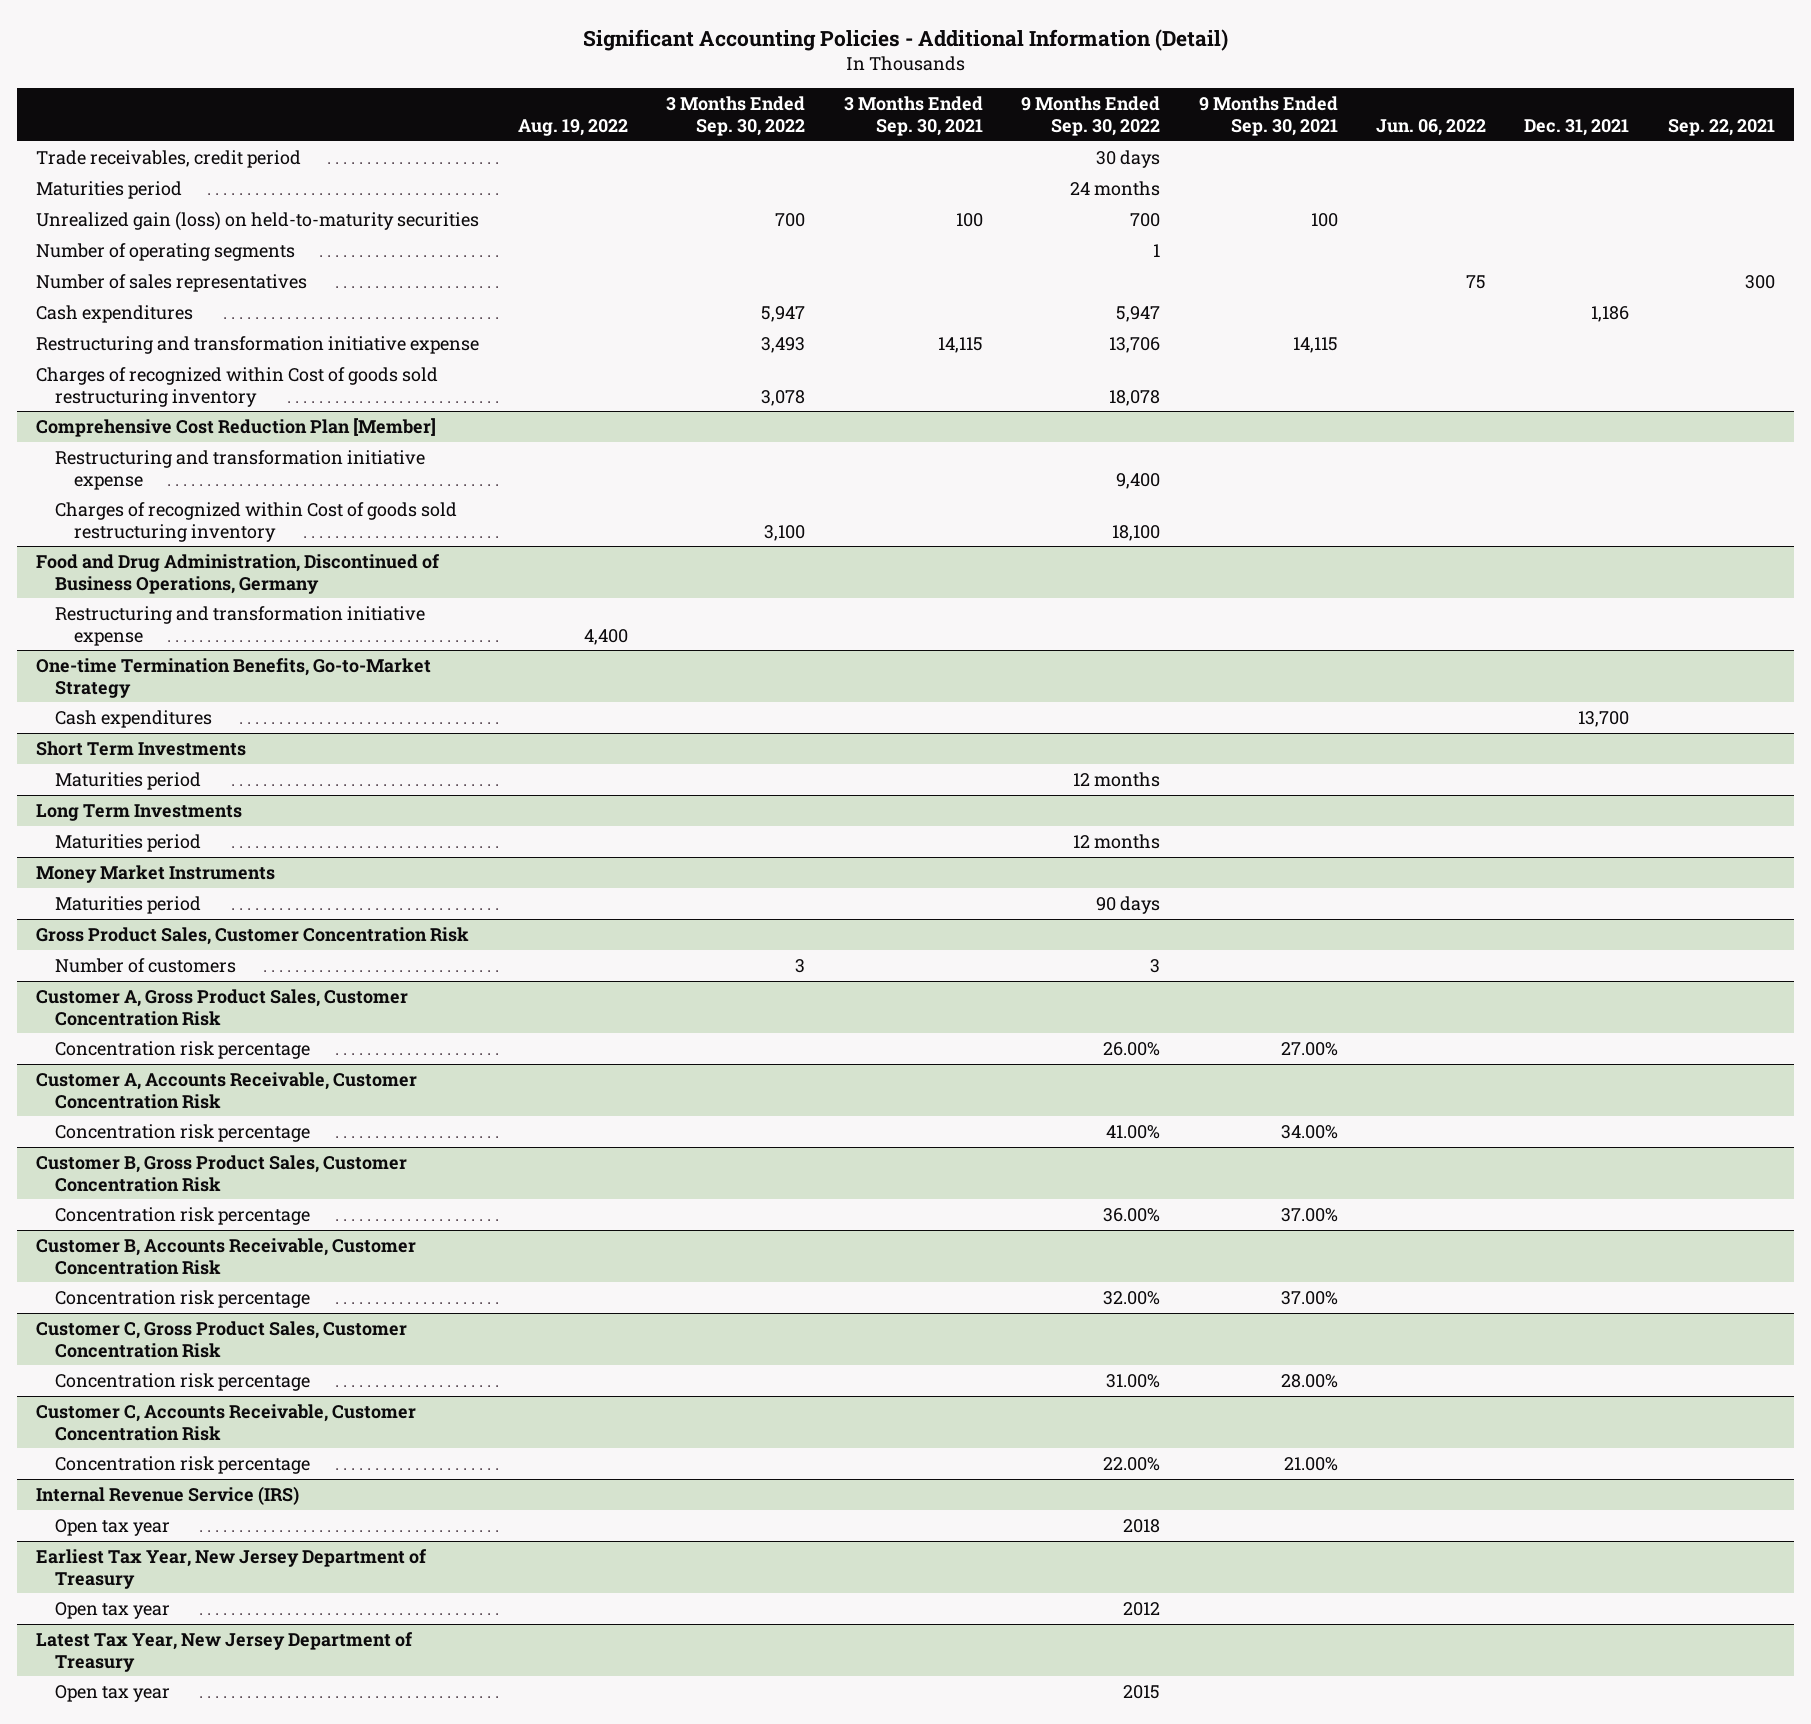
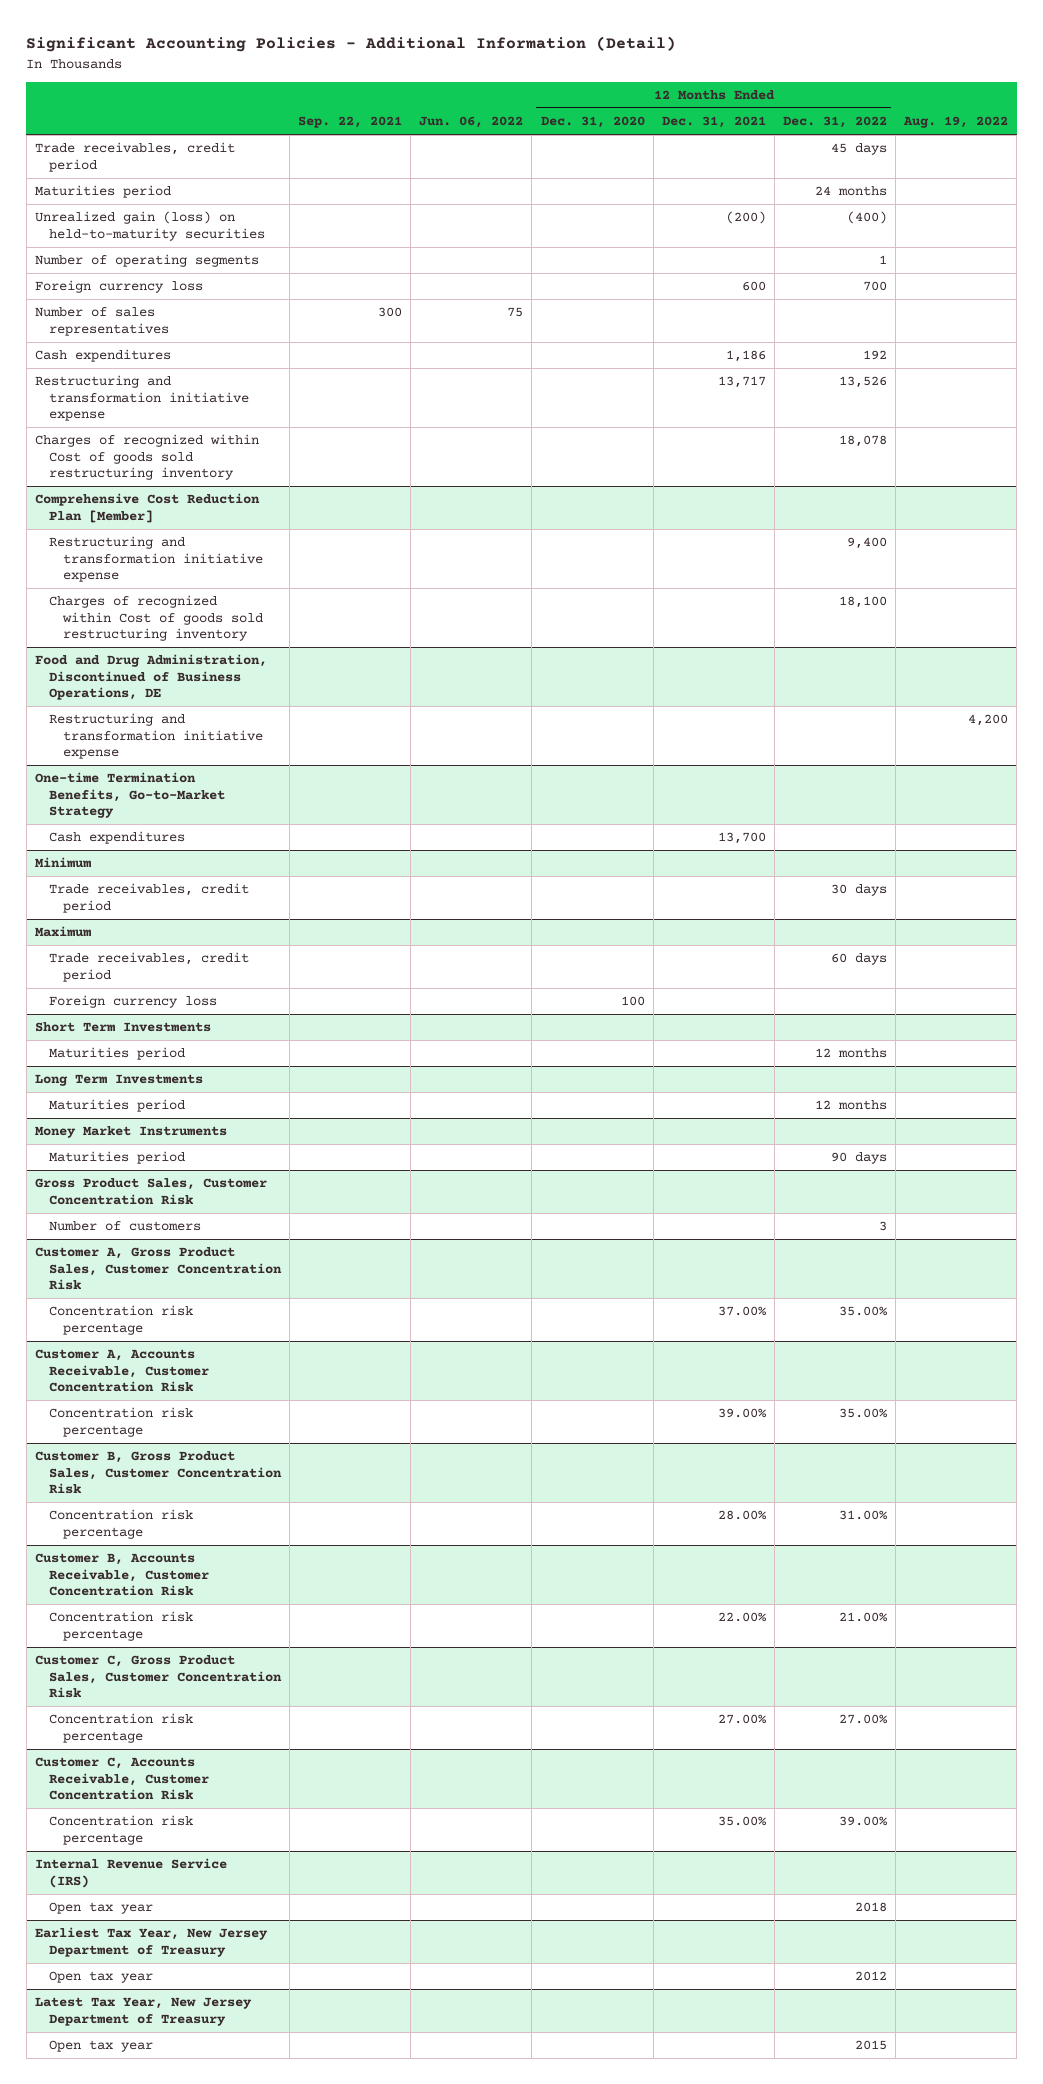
- | Aug. 19, 2022 | 3 Months Ended Sep. 30, 2022 | 3 Months Ended Sep. 30, 2021 | 9 Months Ended Sep. 30, 2022 | 9 Months Ended Sep. 30, 2021 | Jun. 06, 2022 | Dec. 31, 2021 | Sep. 22, 2021
+ | Sep. 22, 2021 | Jun. 06, 2022 | 12 Months Ended Dec. 31, 2020 | 12 Months Ended Dec. 31, 2021 | 12 Months Ended Dec. 31, 2022 | Aug. 19, 2022
+ Foreign currency loss | | | | 600 | 700 |
- Food and Drug Administration, Discontinued of Business Operations, Germany
- Restructuring and transformation initiative expense | 4,400 | | | | | | |
+ Food and Drug Administration, Discontinued of Business Operations, DE
+ Restructuring and transformation initiative expense | | | | | | 4,200
+ Minimum
+ Trade receivables, credit period | | | | | 30 days |
+ Maximum
+ Trade receivables, credit period | | | | | 60 days |
+ Foreign currency loss | | | 100 | | |

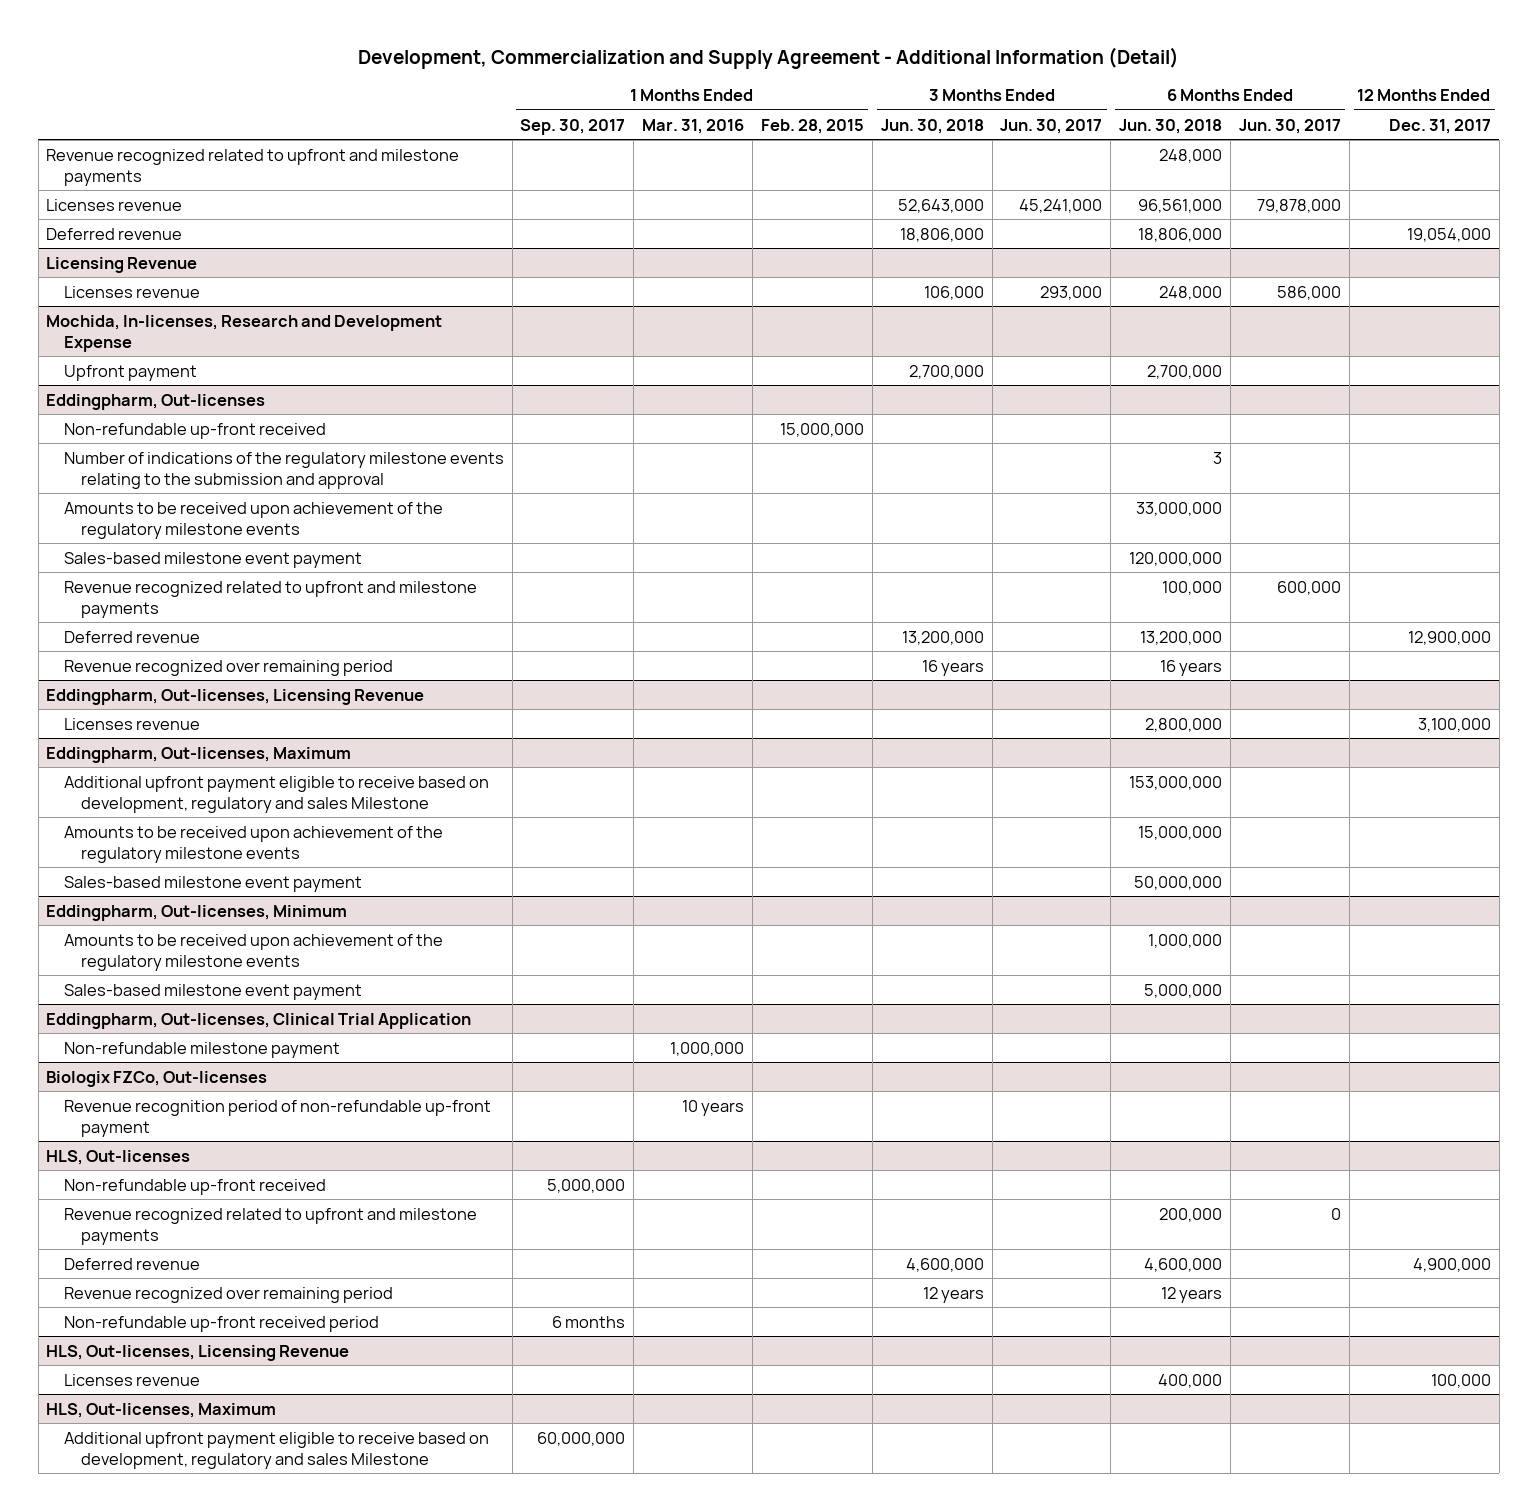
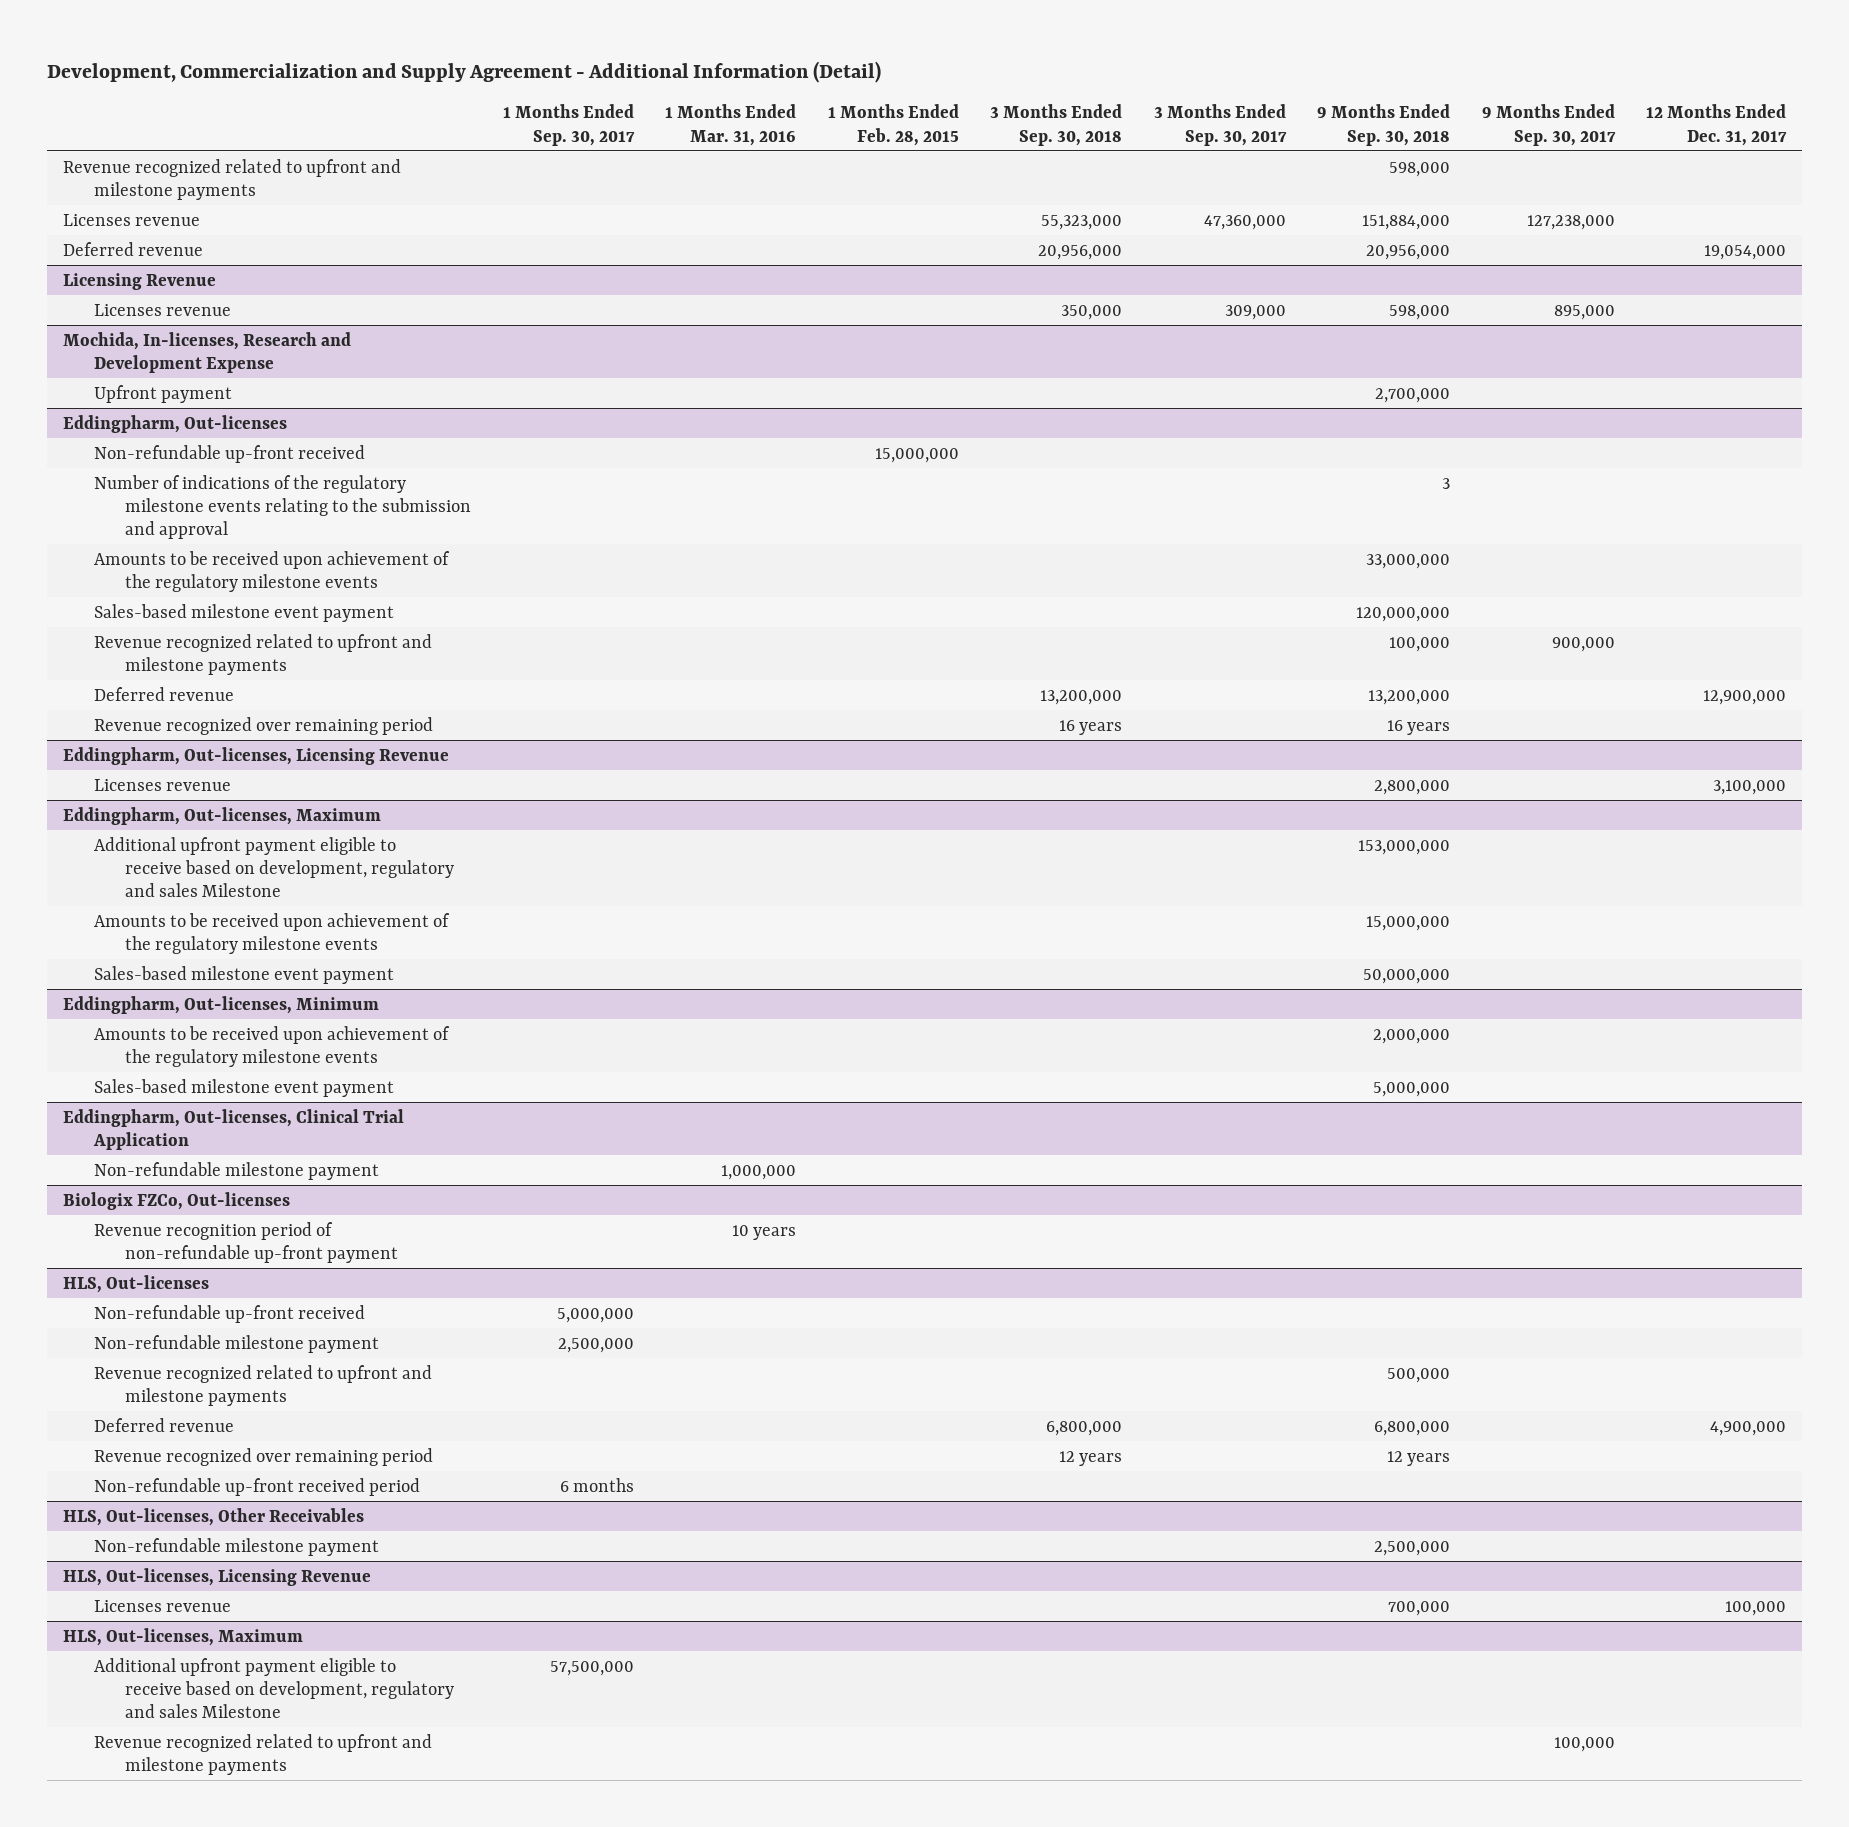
- | 1 Months Ended Sep. 30, 2017 | 1 Months Ended Mar. 31, 2016 | 1 Months Ended Feb. 28, 2015 | 3 Months Ended Jun. 30, 2018 | 3 Months Ended Jun. 30, 2017 | 6 Months Ended Jun. 30, 2018 | 6 Months Ended Jun. 30, 2017 | 12 Months Ended Dec. 31, 2017
+ | 1 Months Ended Sep. 30, 2017 | 1 Months Ended Mar. 31, 2016 | 1 Months Ended Feb. 28, 2015 | 3 Months Ended Sep. 30, 2018 | 3 Months Ended Sep. 30, 2017 | 9 Months Ended Sep. 30, 2018 | 9 Months Ended Sep. 30, 2017 | 12 Months Ended Dec. 31, 2017
@ HLS, Out-licenses
+ Non-refundable milestone payment | 2,500,000 | | | | | | |
+ HLS, Out-licenses, Other Receivables
+ Non-refundable milestone payment | | | | | | 2,500,000 | |
@ HLS, Out-licenses, Maximum
- Additional upfront payment eligible to receive based on development, regulatory and sales Milestone | 60,000,000 | | | | | | |
+ Additional upfront payment eligible to receive based on development, regulatory and sales Milestone | 57,500,000 | | | | | | |
+ Revenue recognized related to upfront and milestone payments | | | | | | | 100,000 |

